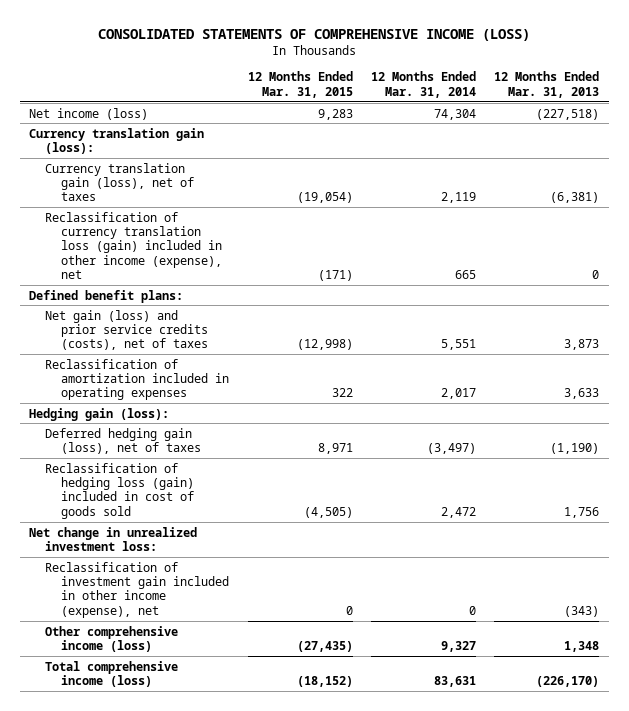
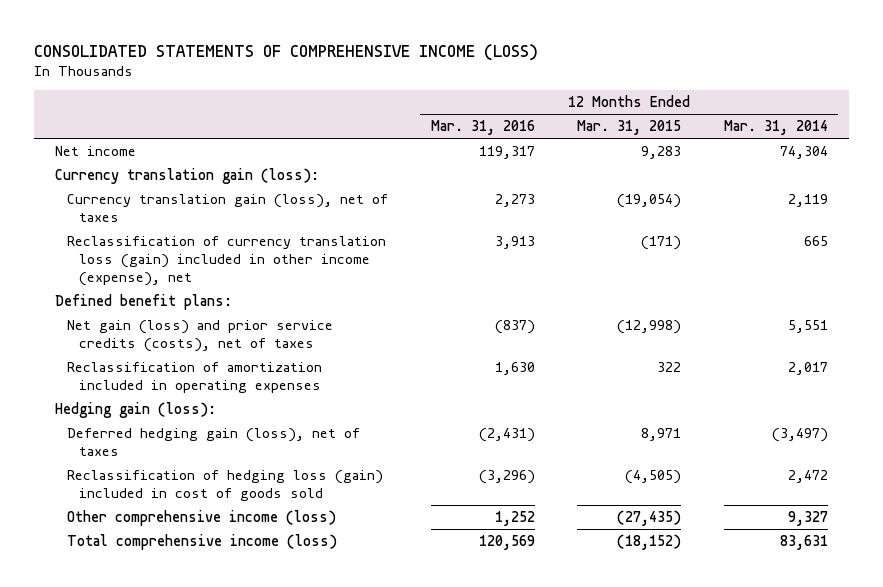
- | 12 Months Ended Mar. 31, 2015 | 12 Months Ended Mar. 31, 2014 | 12 Months Ended Mar. 31, 2013
+ | 12 Months Ended Mar. 31, 2016 | 12 Months Ended Mar. 31, 2015 | 12 Months Ended Mar. 31, 2014
- Net income (loss) | 9,283 | 74,304 | (227,518)
+ Net income | 119,317 | 9,283 | 74,304
- Net change in unrealized investment loss:
- Reclassification of investment gain included in other income (expense), net | 0 | 0 | (343)

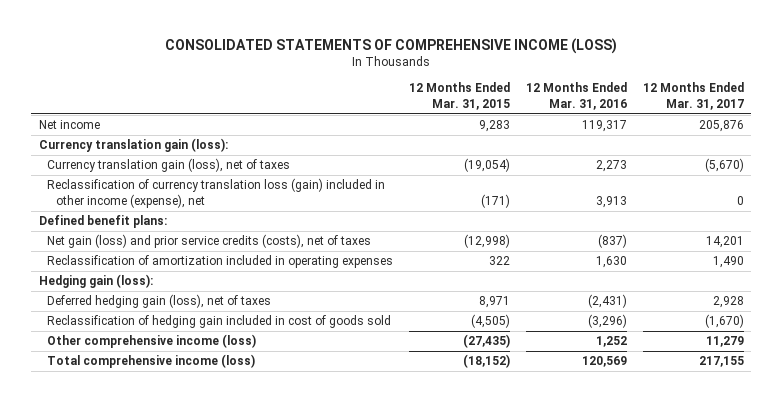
- | 12 Months Ended Mar. 31, 2016 | 12 Months Ended Mar. 31, 2015 | 12 Months Ended Mar. 31, 2014
+ | 12 Months Ended Mar. 31, 2015 | 12 Months Ended Mar. 31, 2016 | 12 Months Ended Mar. 31, 2017
- Reclassification of hedging loss (gain) included in cost of goods sold | (3,296) | (4,505) | 2,472
+ Reclassification of hedging gain included in cost of goods sold | (4,505) | (3,296) | (1,670)

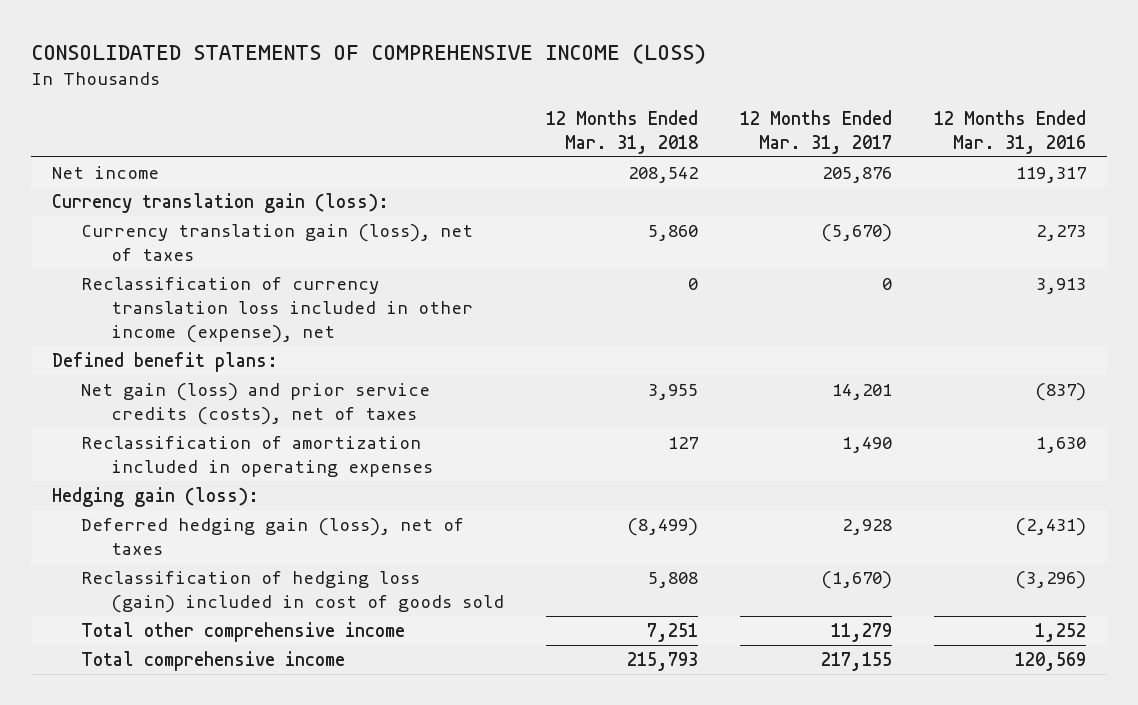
- | 12 Months Ended Mar. 31, 2015 | 12 Months Ended Mar. 31, 2016 | 12 Months Ended Mar. 31, 2017
+ | 12 Months Ended Mar. 31, 2018 | 12 Months Ended Mar. 31, 2017 | 12 Months Ended Mar. 31, 2016
- Reclassification of currency translation loss (gain) included in other income (expense), net | (171) | 3,913 | 0
+ Reclassification of currency translation loss included in other income (expense), net | 0 | 0 | 3,913
- Reclassification of hedging gain included in cost of goods sold | (4,505) | (3,296) | (1,670)
- Other comprehensive income (loss) | (27,435) | 1,252 | 11,279
- Total comprehensive income (loss) | (18,152) | 120,569 | 217,155
+ Reclassification of hedging loss (gain) included in cost of goods sold | 5,808 | (1,670) | (3,296)
+ Total other comprehensive income | 7,251 | 11,279 | 1,252
+ Total comprehensive income | 215,793 | 217,155 | 120,569

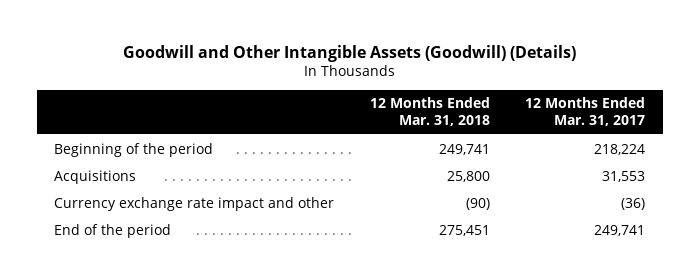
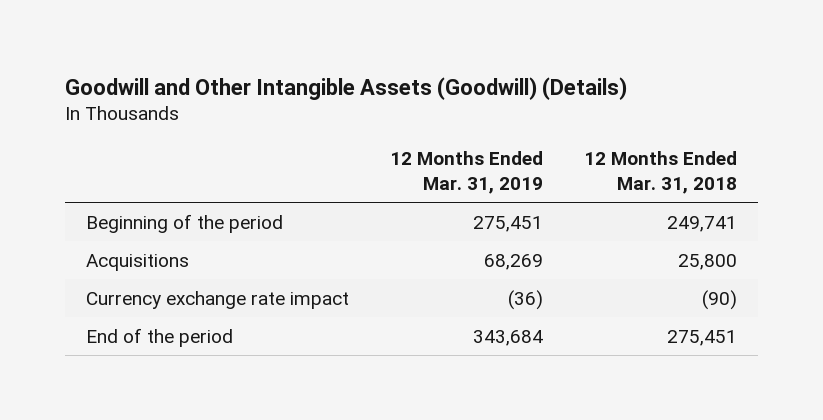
- | 12 Months Ended Mar. 31, 2018 | 12 Months Ended Mar. 31, 2017
+ | 12 Months Ended Mar. 31, 2019 | 12 Months Ended Mar. 31, 2018
- Currency exchange rate impact and other | (90) | (36)
+ Currency exchange rate impact | (36) | (90)

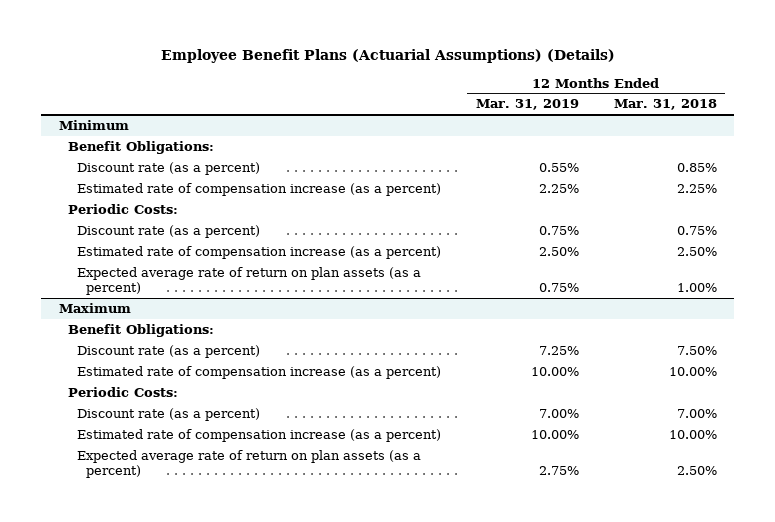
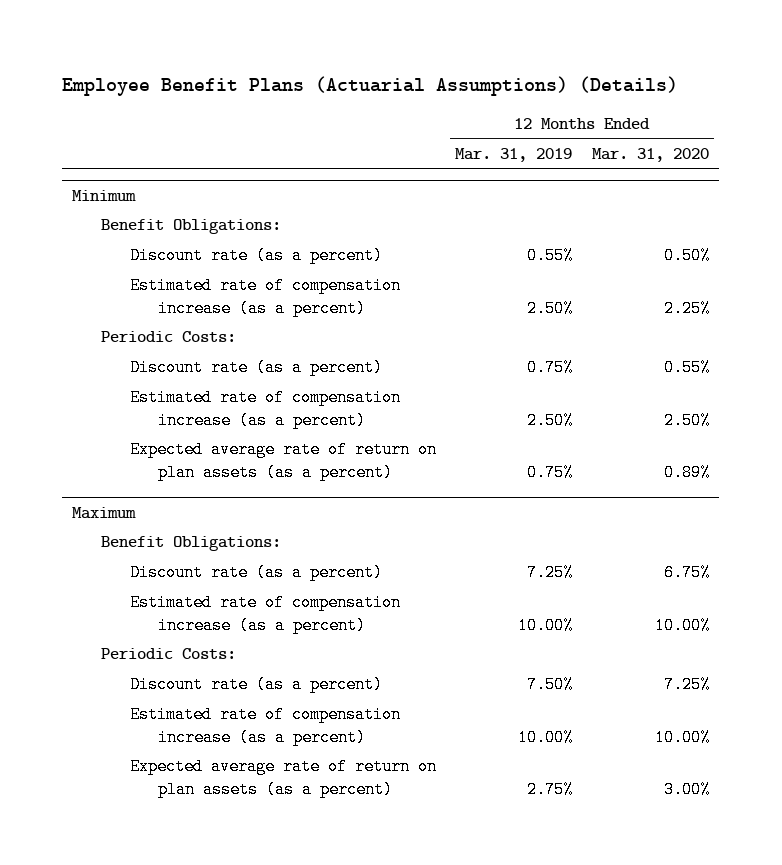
- | 12 Months Ended Mar. 31, 2019 | 12 Months Ended Mar. 31, 2018
+ | 12 Months Ended Mar. 31, 2019 | 12 Months Ended Mar. 31, 2020
@ Minimum
- Estimated rate of compensation increase (as a percent) | 2.25% | 2.25%
+ Estimated rate of compensation increase (as a percent) | 2.50% | 2.25%
@ Maximum
- Discount rate (as a percent) | 7.00% | 7.00%
+ Discount rate (as a percent) | 7.50% | 7.25%

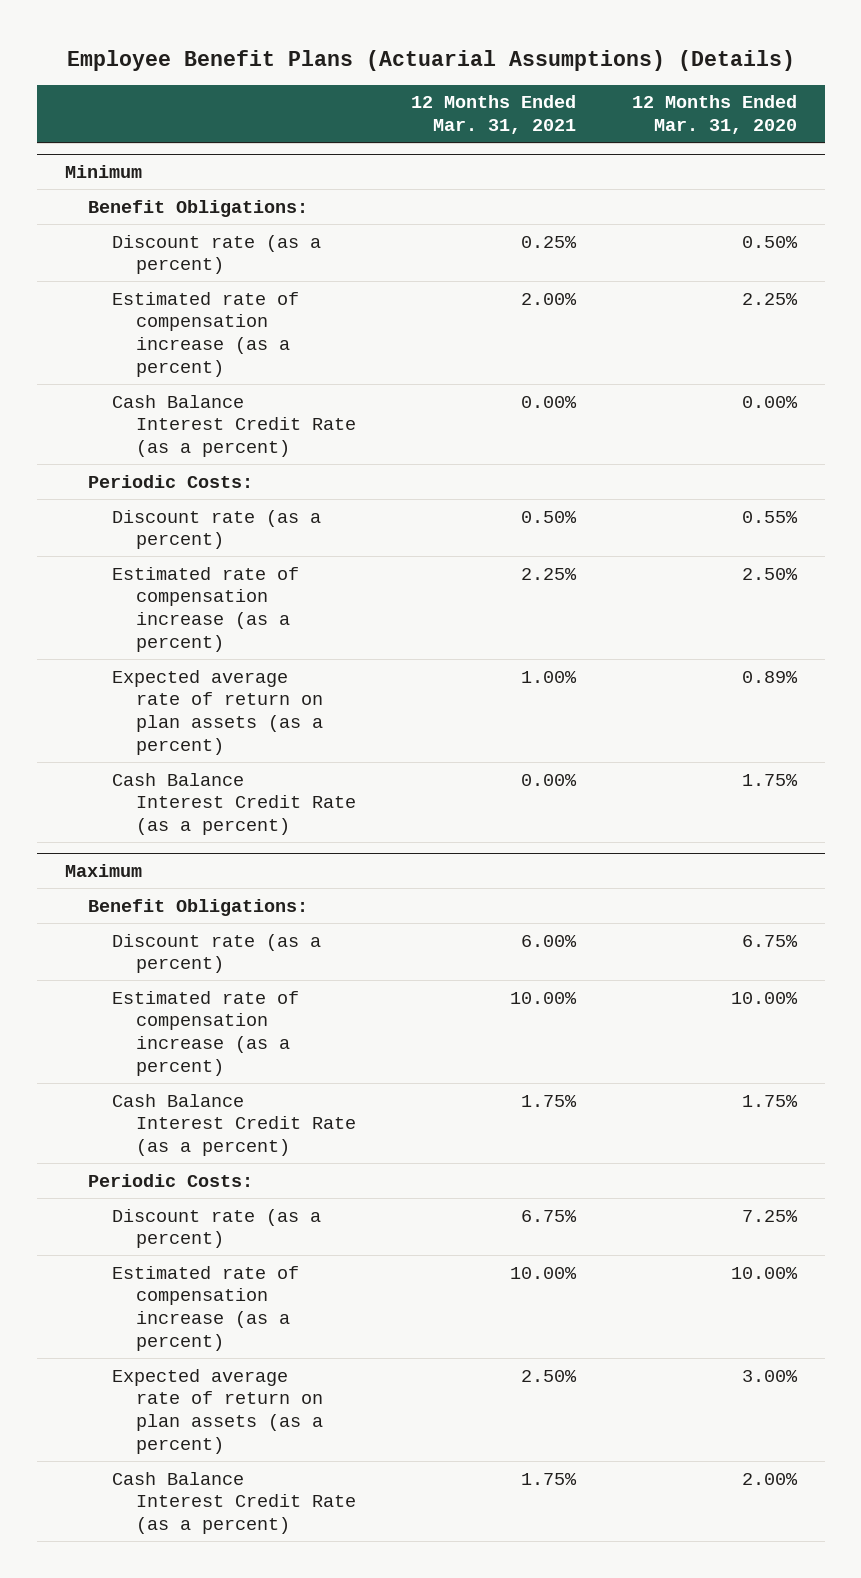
- | 12 Months Ended Mar. 31, 2019 | 12 Months Ended Mar. 31, 2020
+ | 12 Months Ended Mar. 31, 2021 | 12 Months Ended Mar. 31, 2020
@ Minimum
+ Cash Balance Interest Credit Rate (as a percent) | 0.00% | 0.00%
+ Cash Balance Interest Credit Rate (as a percent) | 0.00% | 1.75%
@ Maximum
+ Cash Balance Interest Credit Rate (as a percent) | 1.75% | 1.75%
+ Cash Balance Interest Credit Rate (as a percent) | 1.75% | 2.00%

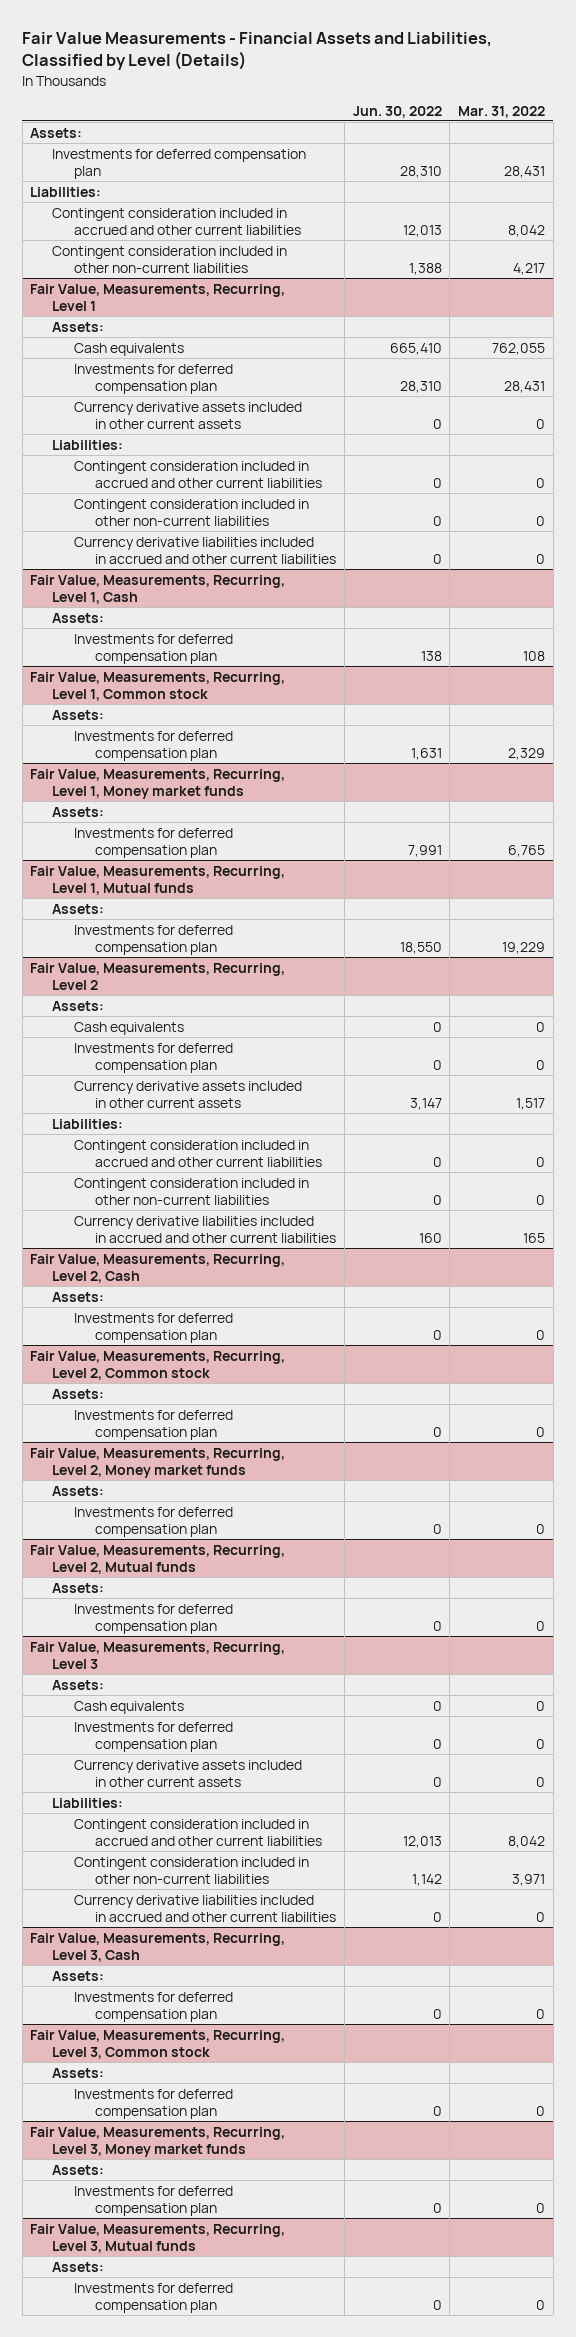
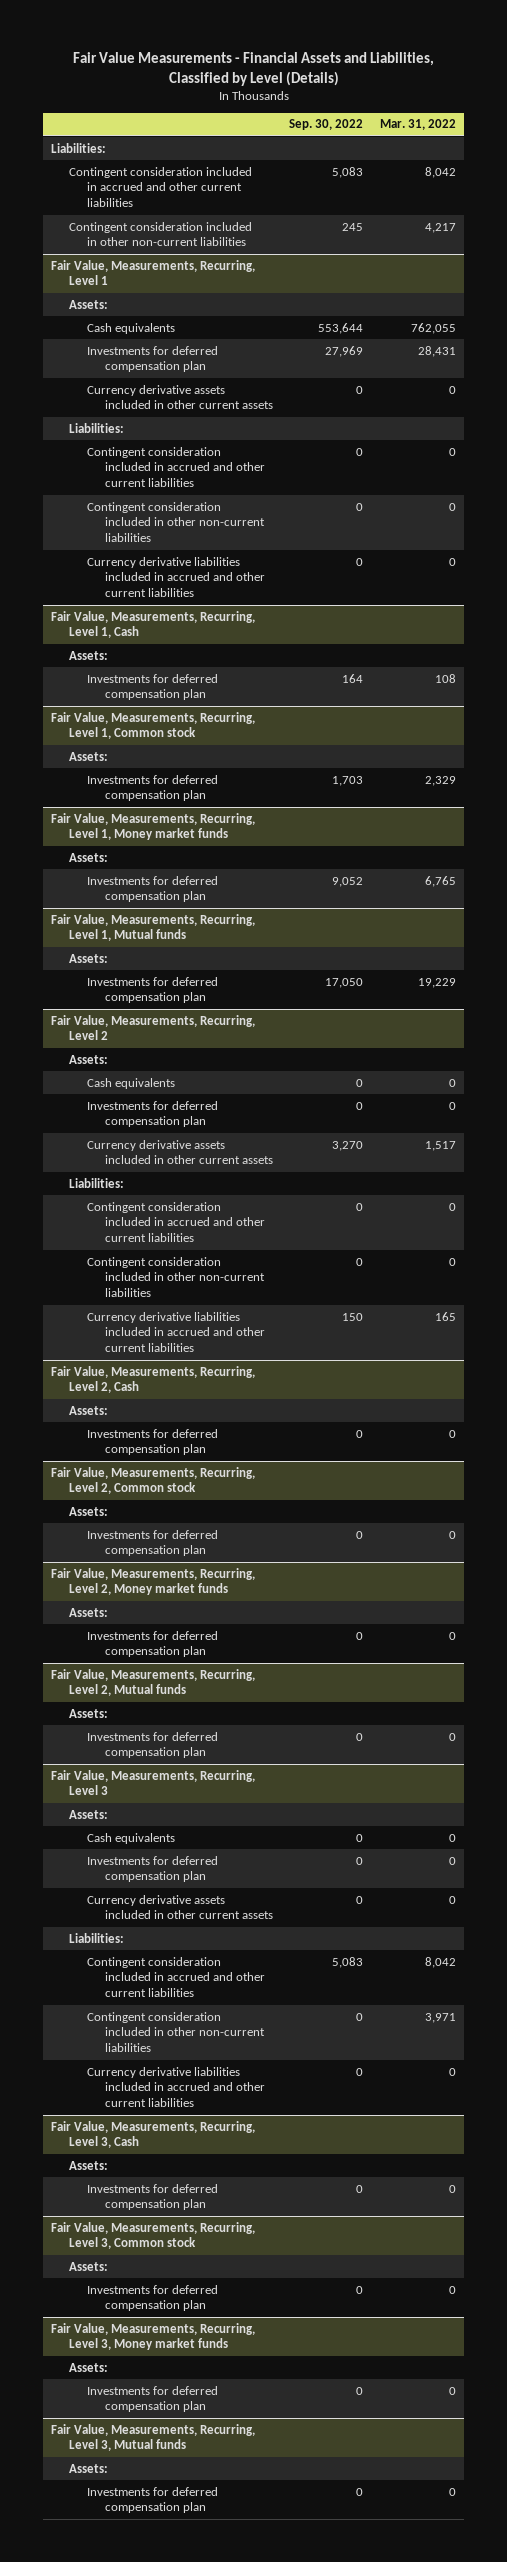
- | Jun. 30, 2022 | Mar. 31, 2022
+ | Sep. 30, 2022 | Mar. 31, 2022
- Assets:
- Investments for deferred compensation plan | 28,310 | 28,431

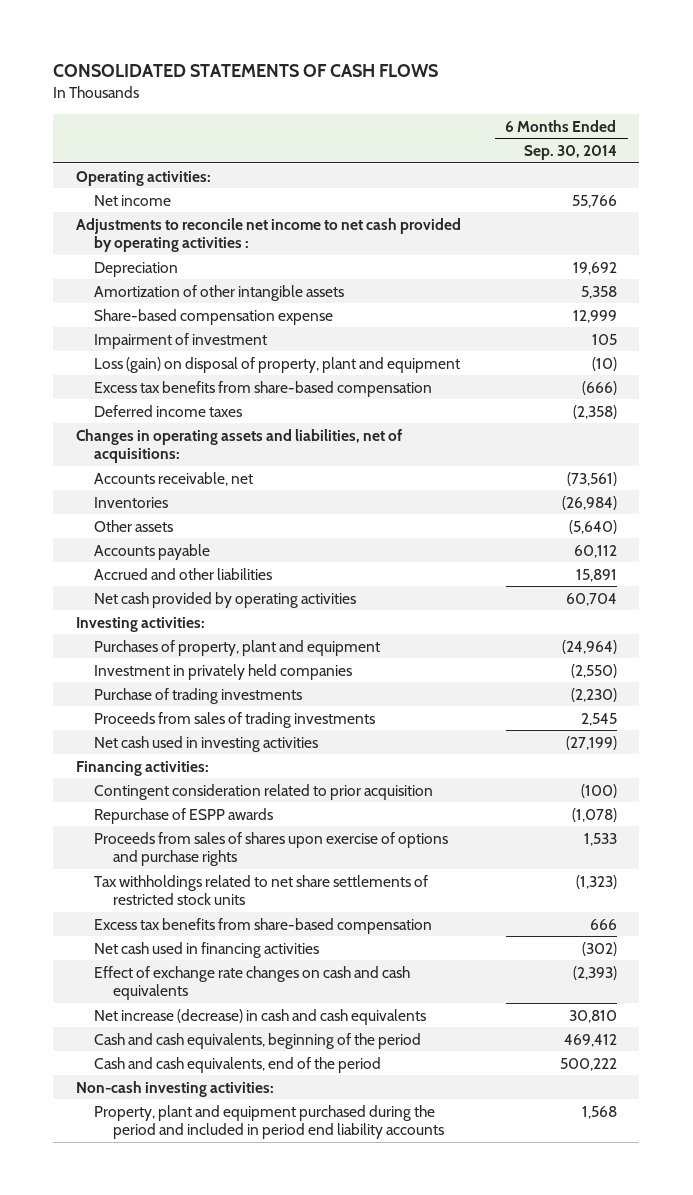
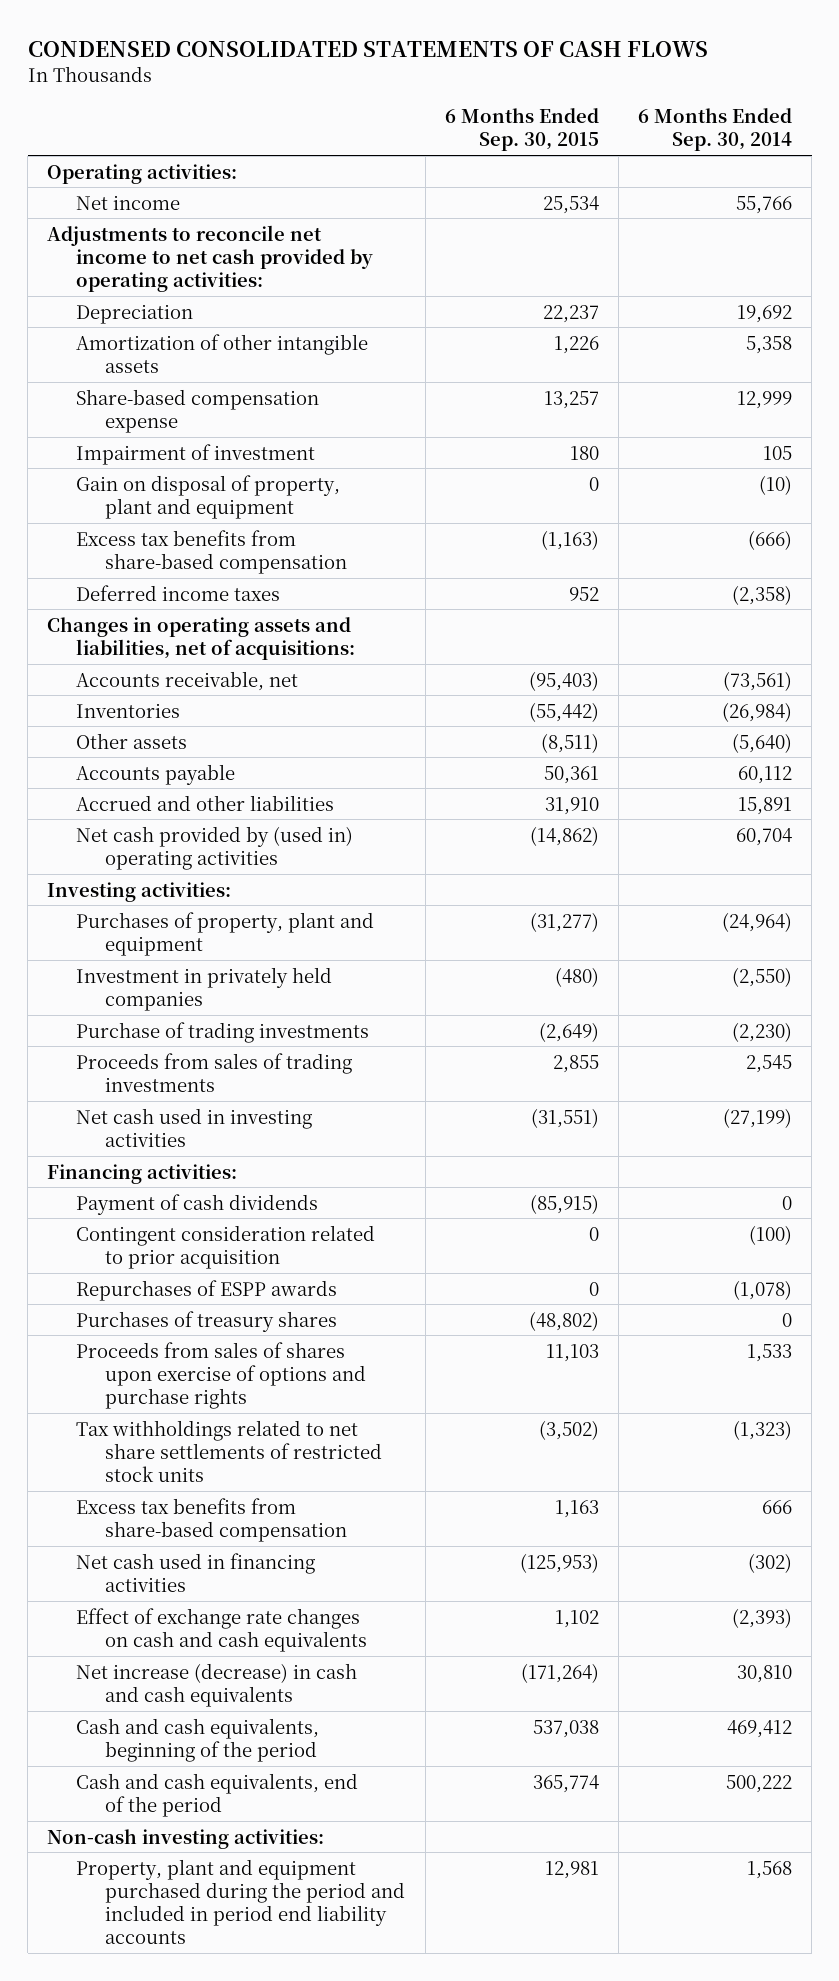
- CONSOLIDATED STATEMENTS OF CASH FLOWS
+ CONDENSED CONSOLIDATED STATEMENTS OF CASH FLOWS
- | 6 Months Ended Sep. 30, 2014
+ | 6 Months Ended Sep. 30, 2015 | 6 Months Ended Sep. 30, 2014
- Adjustments to reconcile net income to net cash provided by operating activities :
+ Adjustments to reconcile net income to net cash provided by operating activities:
- Loss (gain) on disposal of property, plant and equipment | (10)
+ Gain on disposal of property, plant and equipment | 0 | (10)
- Net cash provided by operating activities | 60,704
+ Net cash provided by (used in) operating activities | (14,862) | 60,704
+ Payment of cash dividends | (85,915) | 0
- Repurchase of ESPP awards | (1,078)
+ Repurchases of ESPP awards | 0 | (1,078)
+ Purchases of treasury shares | (48,802) | 0

